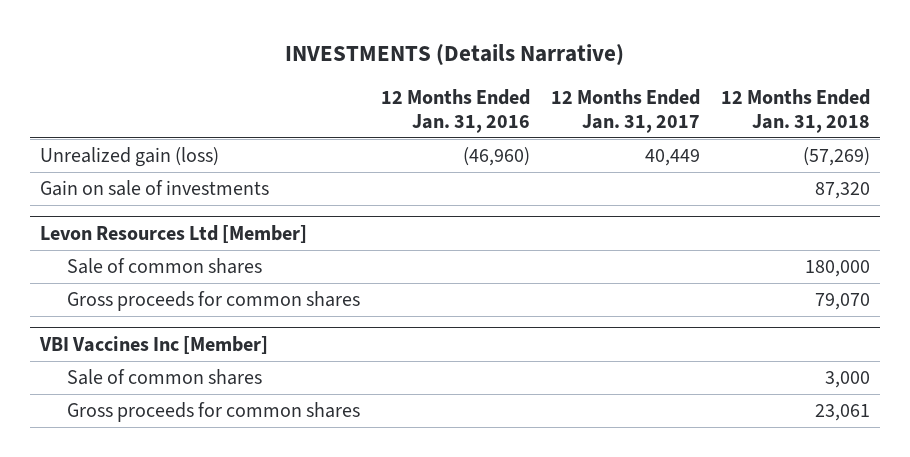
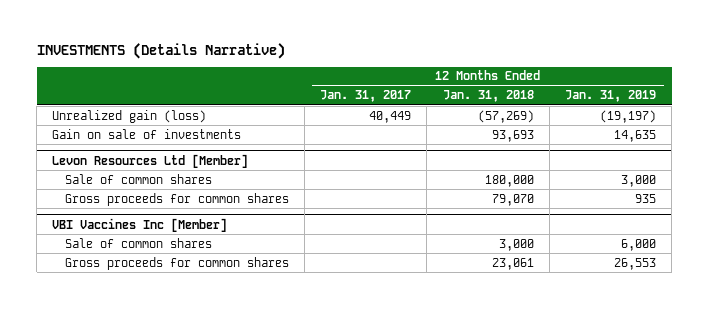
- | 12 Months Ended Jan. 31, 2016 | 12 Months Ended Jan. 31, 2017 | 12 Months Ended Jan. 31, 2018
+ | 12 Months Ended Jan. 31, 2017 | 12 Months Ended Jan. 31, 2018 | 12 Months Ended Jan. 31, 2019
- Gain on sale of investments | | | 87,320
+ Gain on sale of investments | | 93,693 | 14,635

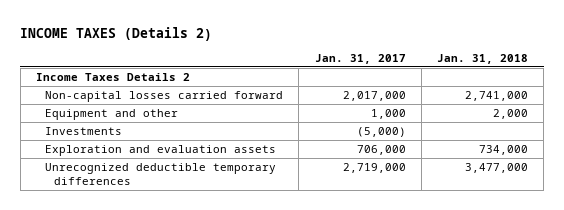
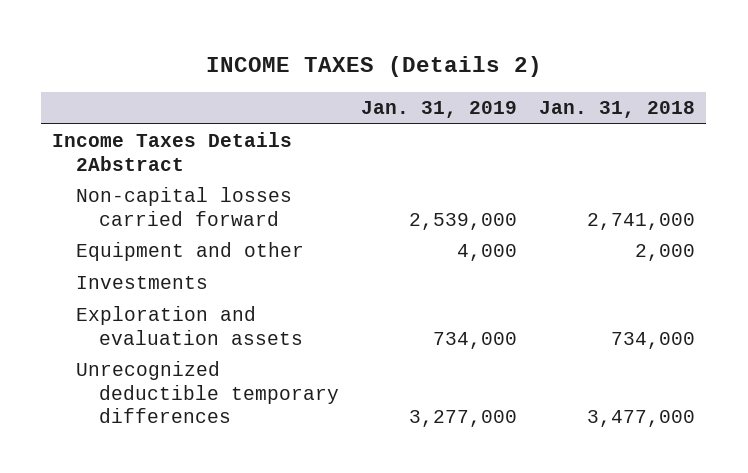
- | Jan. 31, 2017 | Jan. 31, 2018
+ | Jan. 31, 2019 | Jan. 31, 2018
- Income Taxes Details 2
+ Income Taxes Details 2Abstract

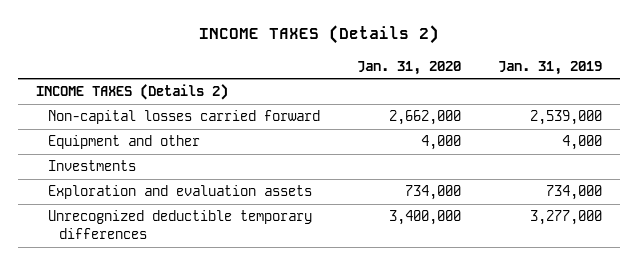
- | Jan. 31, 2019 | Jan. 31, 2018
+ | Jan. 31, 2020 | Jan. 31, 2019
- Income Taxes Details 2Abstract
+ INCOME TAXES (Details 2)

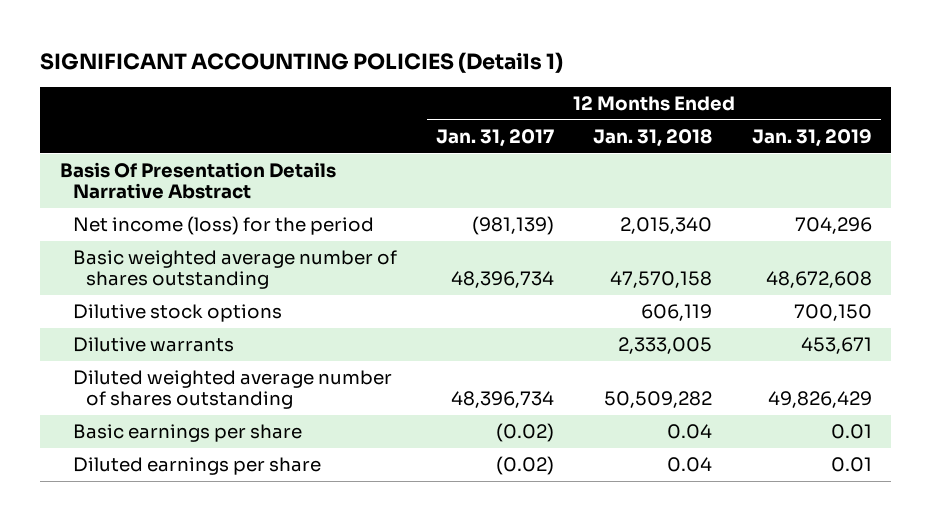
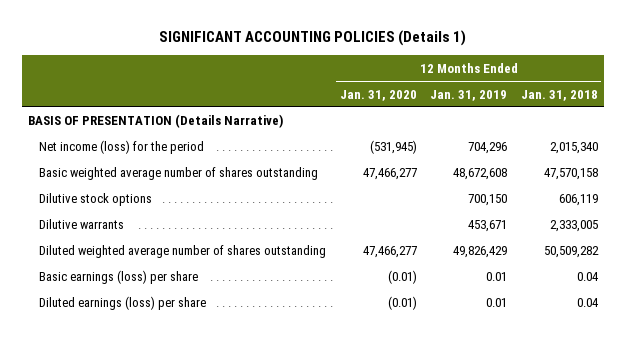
- | 12 Months Ended Jan. 31, 2017 | 12 Months Ended Jan. 31, 2018 | 12 Months Ended Jan. 31, 2019
+ | 12 Months Ended Jan. 31, 2020 | 12 Months Ended Jan. 31, 2019 | 12 Months Ended Jan. 31, 2018
- Basis Of Presentation Details Narrative Abstract
+ BASIS OF PRESENTATION (Details Narrative)
- Basic earnings per share | (0.02) | 0.04 | 0.01
- Diluted earnings per share | (0.02) | 0.04 | 0.01
+ Basic earnings (loss) per share | (0.01) | 0.01 | 0.04
+ Diluted earnings (loss) per share | (0.01) | 0.01 | 0.04

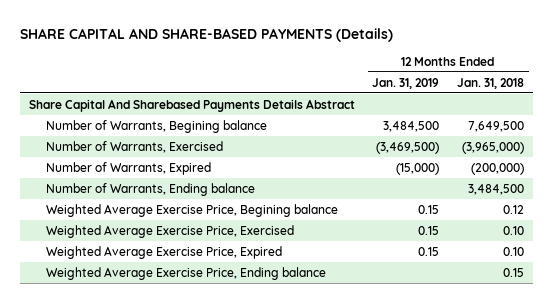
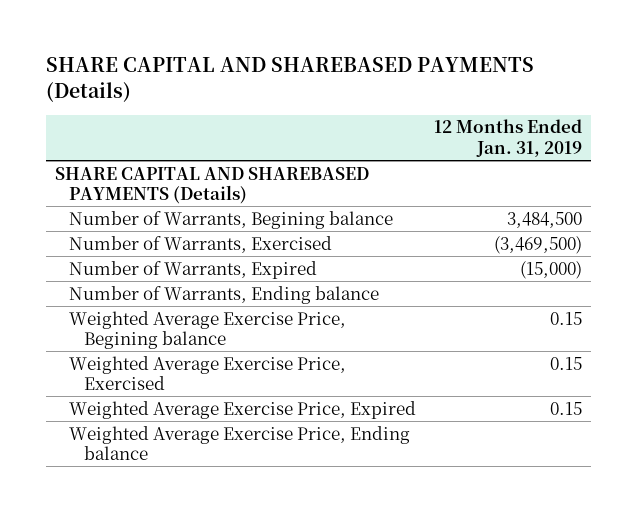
- SHARE CAPITAL AND SHARE-BASED PAYMENTS (Details)
+ SHARE CAPITAL AND SHAREBASED PAYMENTS (Details)
- | 12 Months Ended Jan. 31, 2019 | 12 Months Ended Jan. 31, 2018
+ | 12 Months Ended Jan. 31, 2019
- Share Capital And Sharebased Payments Details Abstract
+ SHARE CAPITAL AND SHAREBASED PAYMENTS (Details)

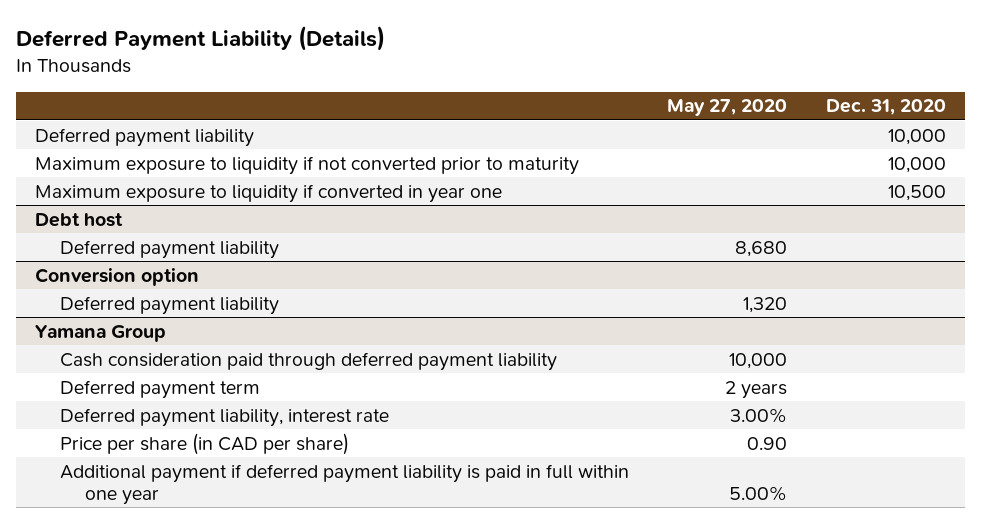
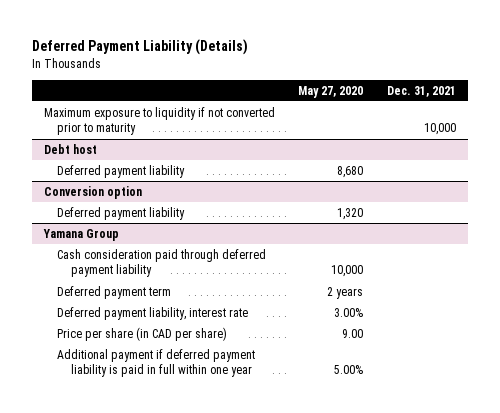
- | May 27, 2020 | Dec. 31, 2020
+ | May 27, 2020 | Dec. 31, 2021
- Deferred payment liability | | 10,000
- Maximum exposure to liquidity if converted in year one | | 10,500
@ Yamana Group
- Price per share (in CAD per share) | 0.90 |
+ Price per share (in CAD per share) | 9.00 |

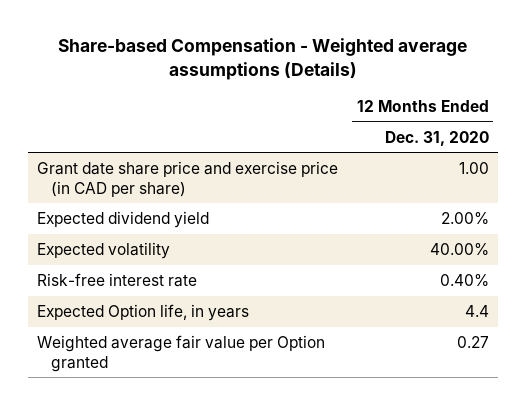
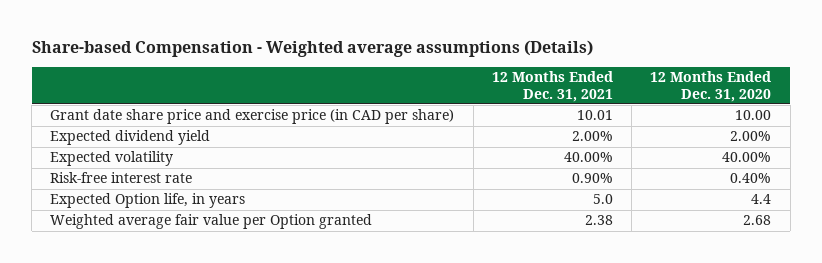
- | 12 Months Ended Dec. 31, 2020
+ | 12 Months Ended Dec. 31, 2021 | 12 Months Ended Dec. 31, 2020
- Grant date share price and exercise price (in CAD per share) | 1.00
+ Grant date share price and exercise price (in CAD per share) | 10.01 | 10.00
- Weighted average fair value per Option granted | 0.27
+ Weighted average fair value per Option granted | 2.38 | 2.68

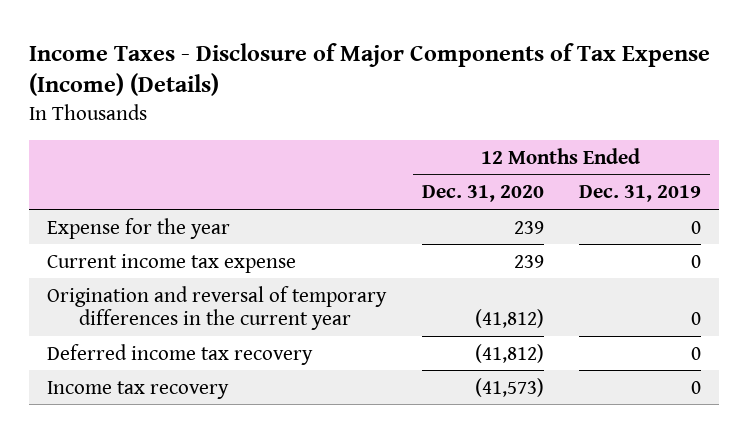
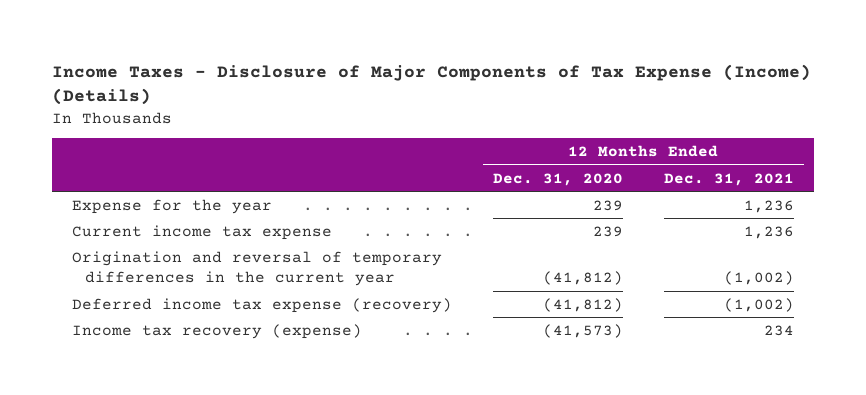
- | 12 Months Ended Dec. 31, 2020 | 12 Months Ended Dec. 31, 2019
+ | 12 Months Ended Dec. 31, 2020 | 12 Months Ended Dec. 31, 2021
- Deferred income tax recovery | (41,812) | 0
- Income tax recovery | (41,573) | 0
+ Deferred income tax expense (recovery) | (41,812) | (1,002)
+ Income tax recovery (expense) | (41,573) | 234

